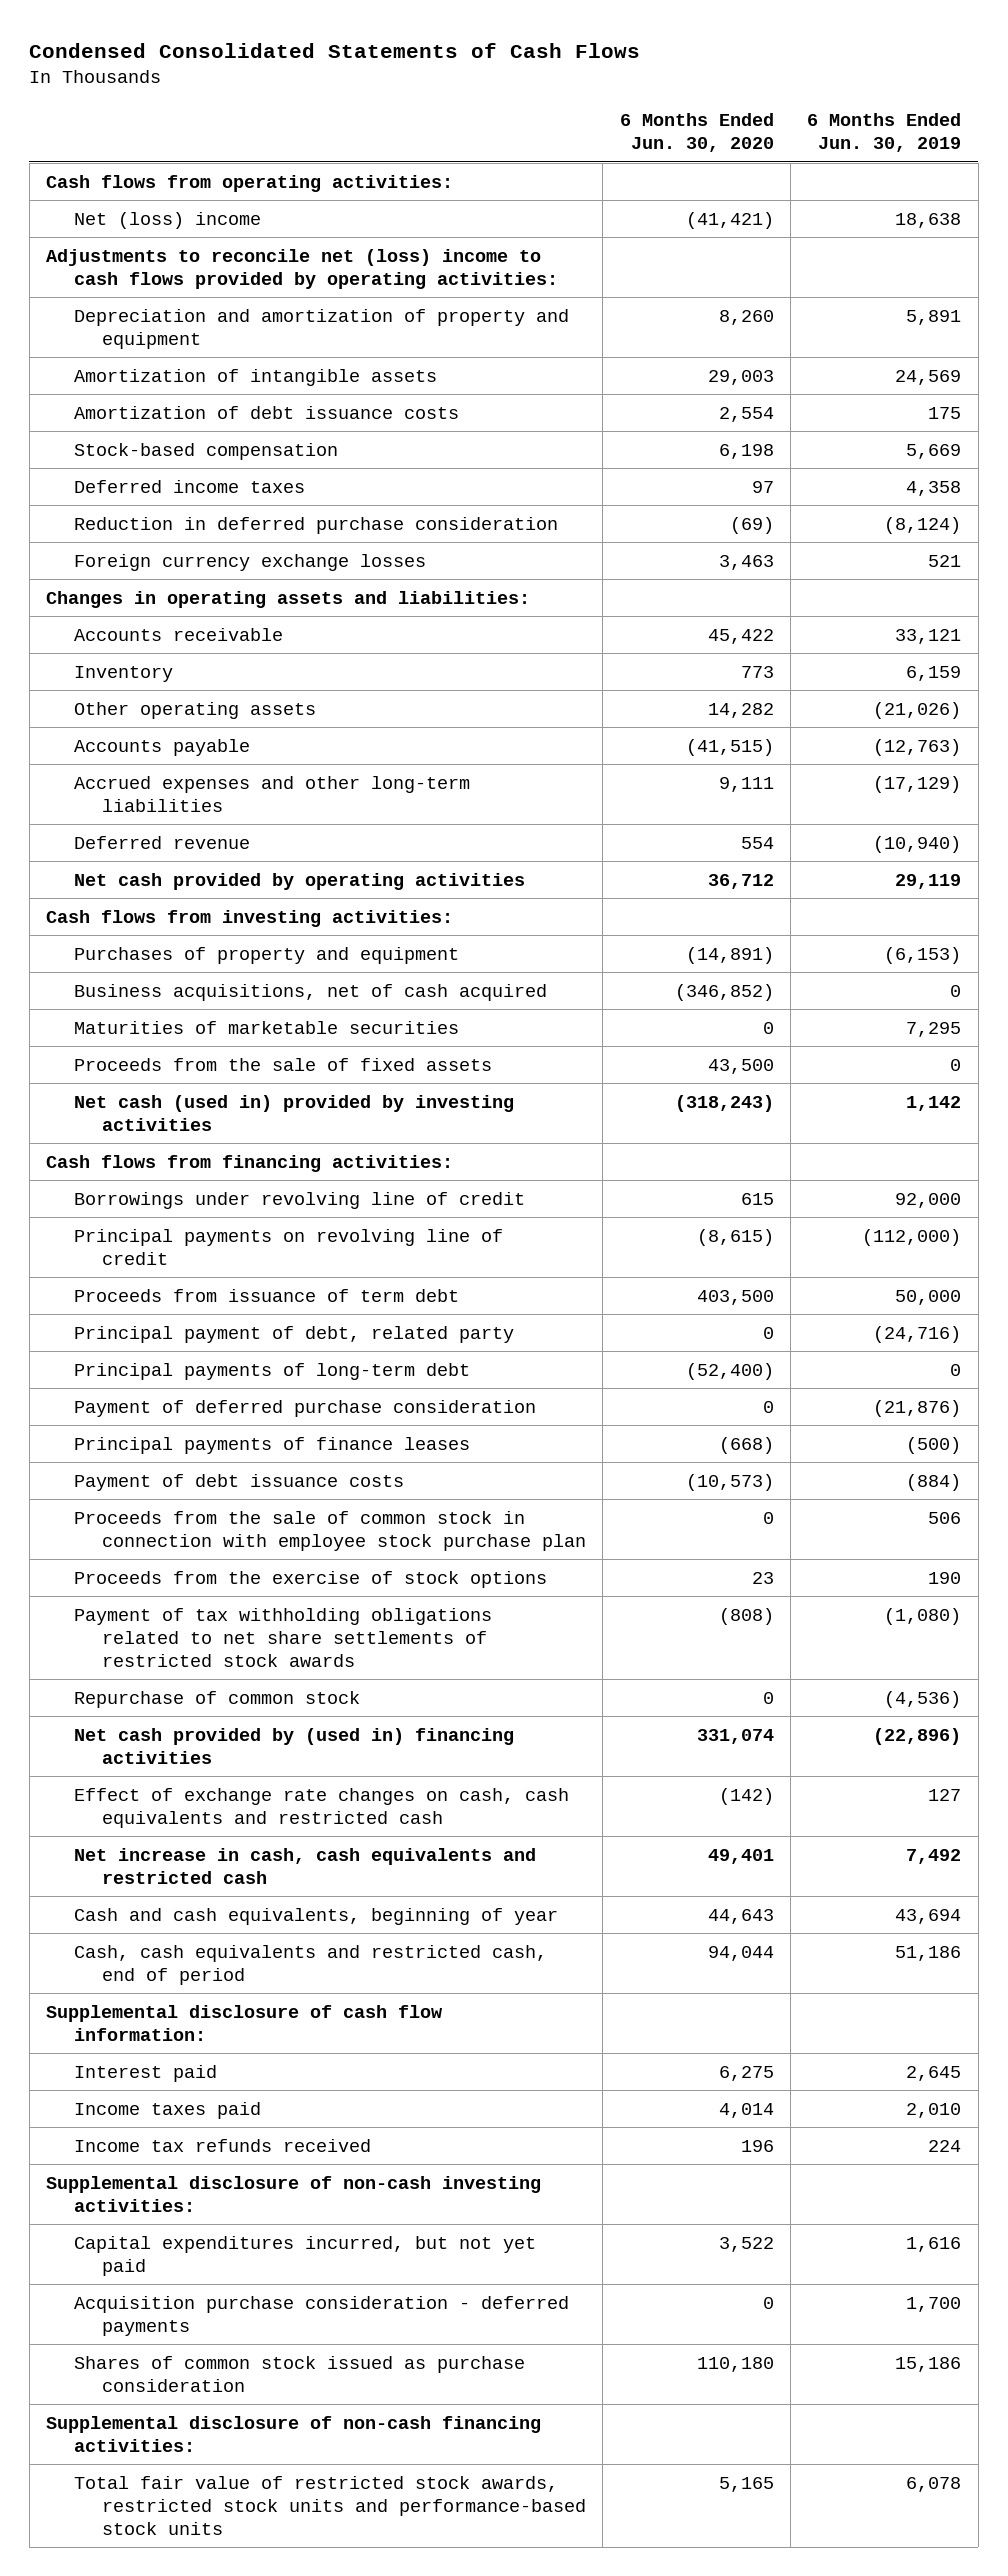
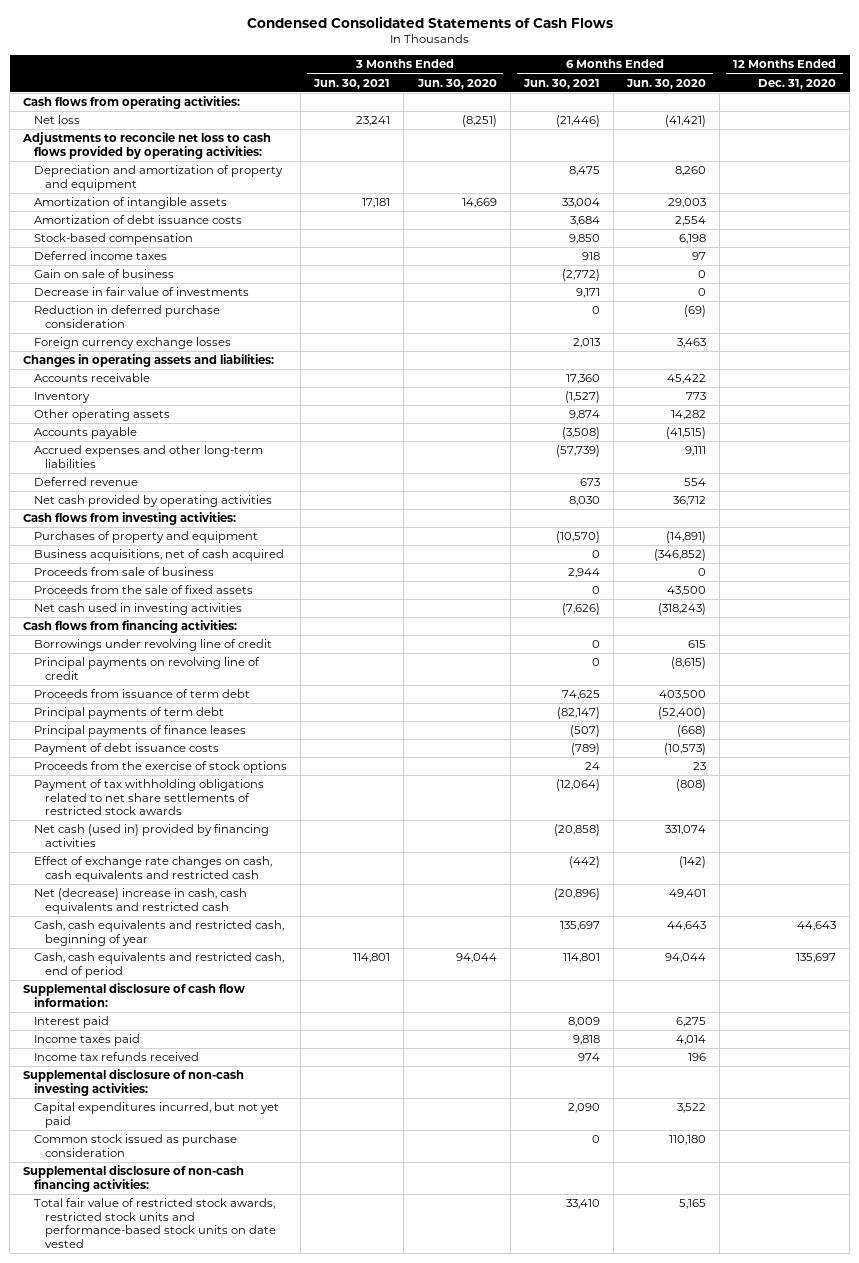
- | 6 Months Ended Jun. 30, 2020 | 6 Months Ended Jun. 30, 2019
+ | 3 Months Ended Jun. 30, 2021 | 3 Months Ended Jun. 30, 2020 | 6 Months Ended Jun. 30, 2021 | 6 Months Ended Jun. 30, 2020 | 12 Months Ended Dec. 31, 2020
- Net (loss) income | (41,421) | 18,638
- Adjustments to reconcile net (loss) income to cash flows provided by operating activities:
+ Net loss | 23,241 | (8,251) | (21,446) | (41,421) |
+ Adjustments to reconcile net loss to cash flows provided by operating activities:
+ Gain on sale of business | | | (2,772) | 0 |
+ Decrease in fair value of investments | | | 9,171 | 0 |
- Maturities of marketable securities | 0 | 7,295
+ Proceeds from sale of business | | | 2,944 | 0 |
- Net cash (used in) provided by investing activities | (318,243) | 1,142
+ Net cash used in investing activities | | | (7,626) | (318,243) |
- Principal payment of debt, related party | 0 | (24,716)
- Principal payments of long-term debt | (52,400) | 0
- Payment of deferred purchase consideration | 0 | (21,876)
+ Principal payments of term debt | | | (82,147) | (52,400) |
- Proceeds from the sale of common stock in connection with employee stock purchase plan | 0 | 506
- Repurchase of common stock | 0 | (4,536)
- Net cash provided by (used in) financing activities | 331,074 | (22,896)
+ Net cash (used in) provided by financing activities | | | (20,858) | 331,074 |
- Net increase in cash, cash equivalents and restricted cash | 49,401 | 7,492
- Cash and cash equivalents, beginning of year | 44,643 | 43,694
+ Net (decrease) increase in cash, cash equivalents and restricted cash | | | (20,896) | 49,401 |
+ Cash, cash equivalents and restricted cash, beginning of year | | | 135,697 | 44,643 | 44,643
- Acquisition purchase consideration - deferred payments | 0 | 1,700
- Shares of common stock issued as purchase consideration | 110,180 | 15,186
+ Common stock issued as purchase consideration | | | 0 | 110,180 |
- Total fair value of restricted stock awards, restricted stock units and performance-based stock units | 5,165 | 6,078
+ Total fair value of restricted stock awards, restricted stock units and performance-based stock units on date vested | | | 33,410 | 5,165 |

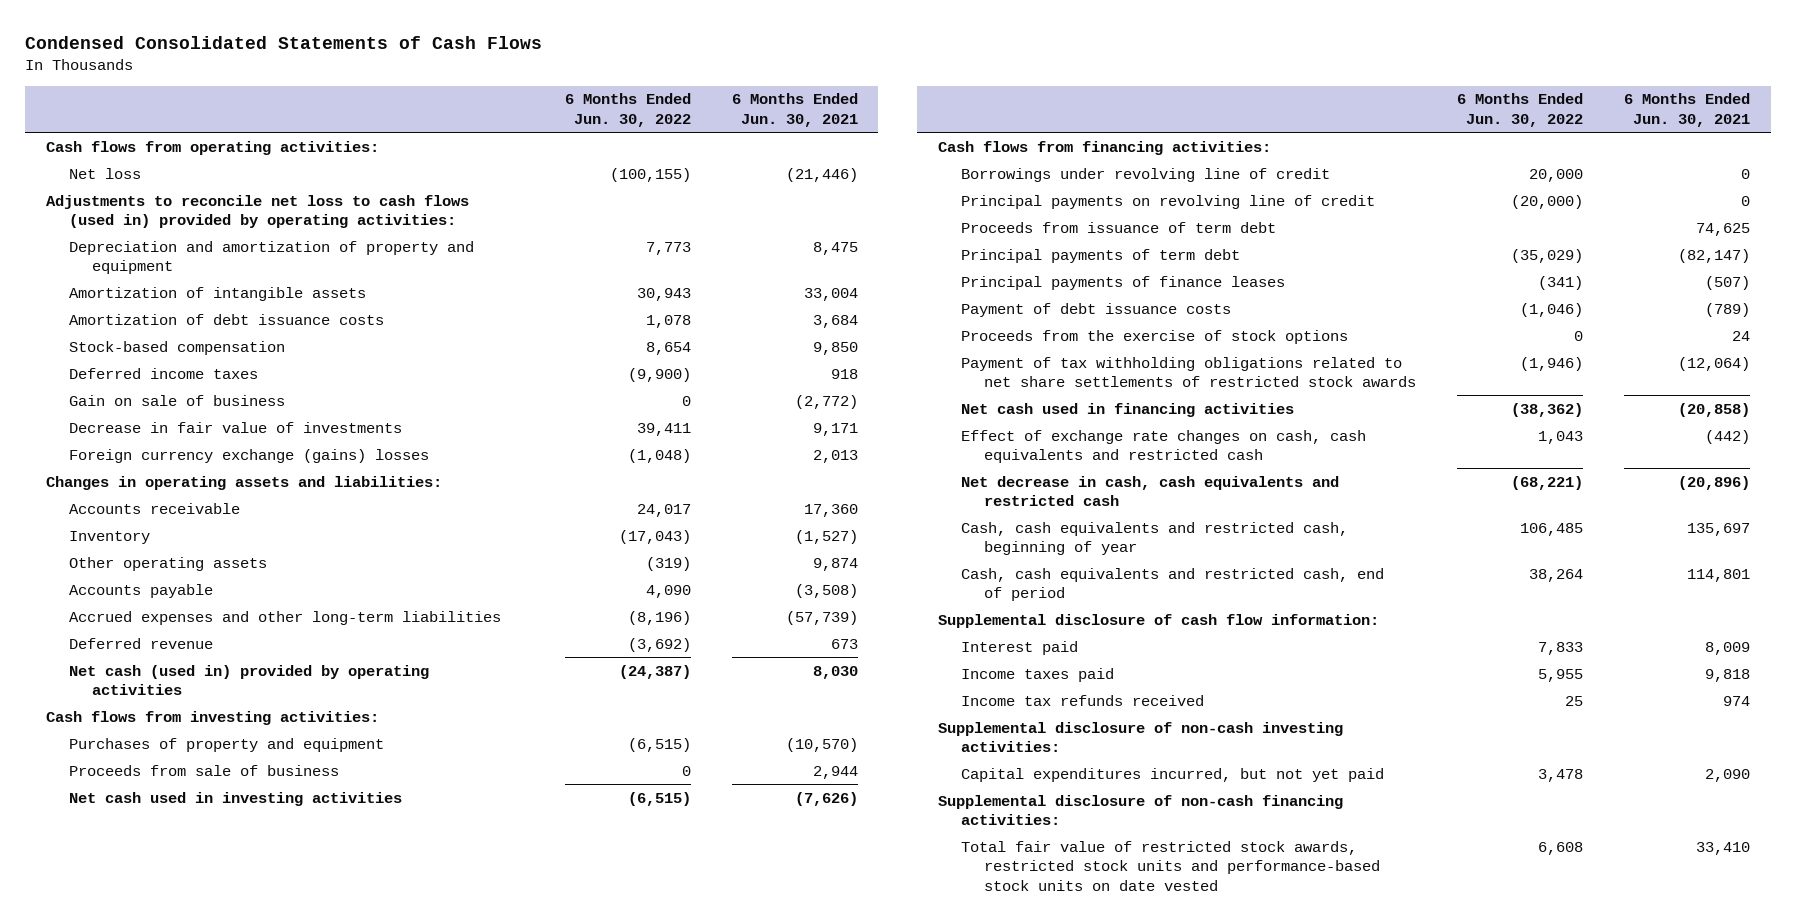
- | 3 Months Ended Jun. 30, 2021 | 3 Months Ended Jun. 30, 2020 | 6 Months Ended Jun. 30, 2021 | 6 Months Ended Jun. 30, 2020 | 12 Months Ended Dec. 31, 2020
+ | 6 Months Ended Jun. 30, 2022 | 6 Months Ended Jun. 30, 2021
- Adjustments to reconcile net loss to cash flows provided by operating activities:
+ Adjustments to reconcile net loss to cash flows (used in) provided by operating activities:
- Reduction in deferred purchase consideration | | | 0 | (69) |
- Foreign currency exchange losses | | | 2,013 | 3,463 |
+ Foreign currency exchange (gains) losses | (1,048) | 2,013
- Net cash provided by operating activities | | | 8,030 | 36,712 |
+ Net cash (used in) provided by operating activities | (24,387) | 8,030
- Business acquisitions, net of cash acquired | | | 0 | (346,852) |
- Proceeds from the sale of fixed assets | | | 0 | 43,500 |
- Net cash (used in) provided by financing activities | | | (20,858) | 331,074 |
+ Net cash used in financing activities | (38,362) | (20,858)
- Net (decrease) increase in cash, cash equivalents and restricted cash | | | (20,896) | 49,401 |
+ Net decrease in cash, cash equivalents and restricted cash | (68,221) | (20,896)
- Common stock issued as purchase consideration | | | 0 | 110,180 |

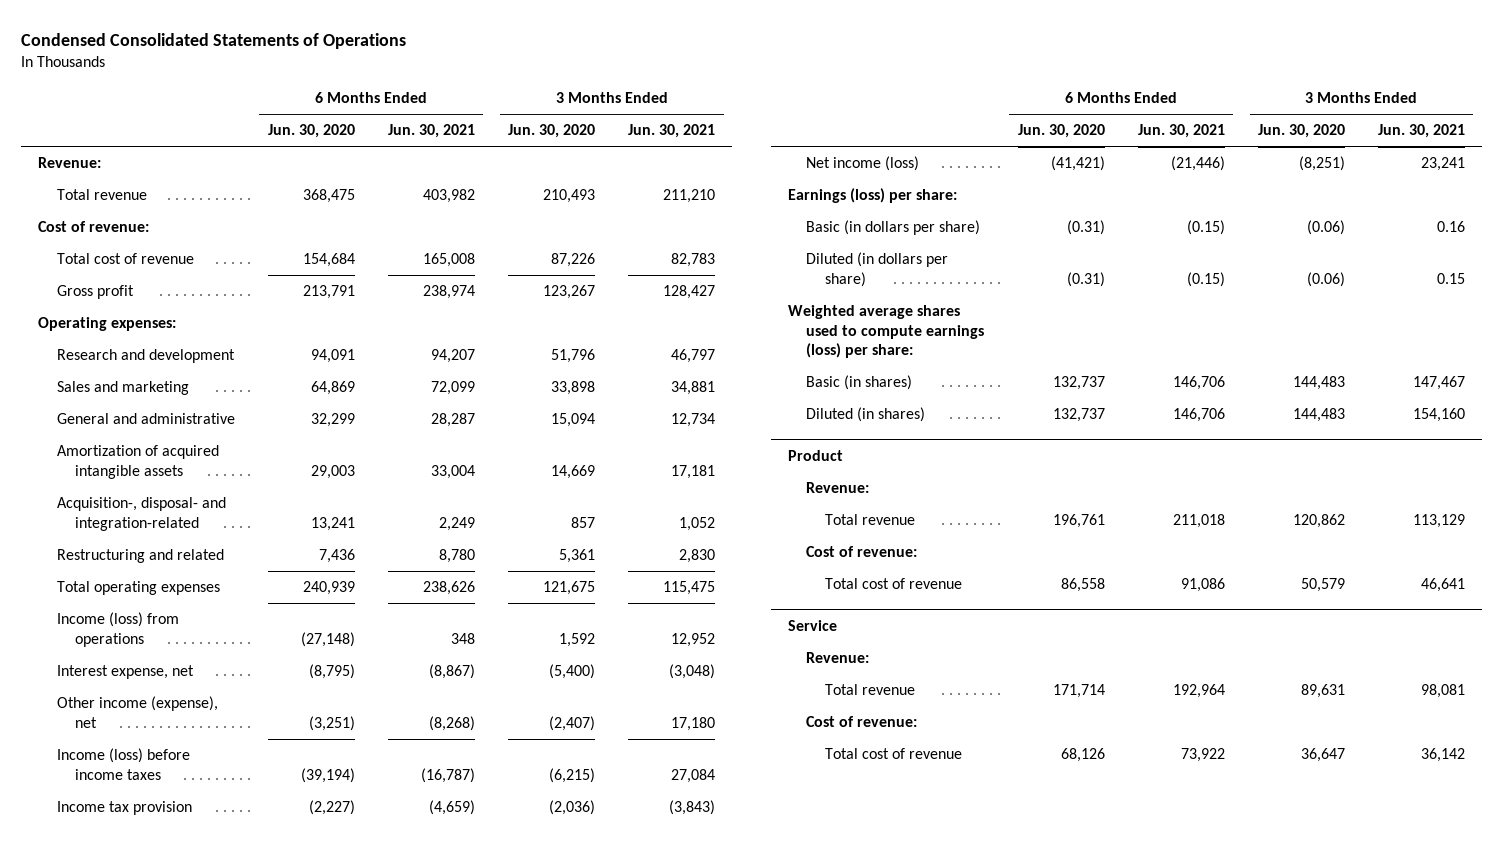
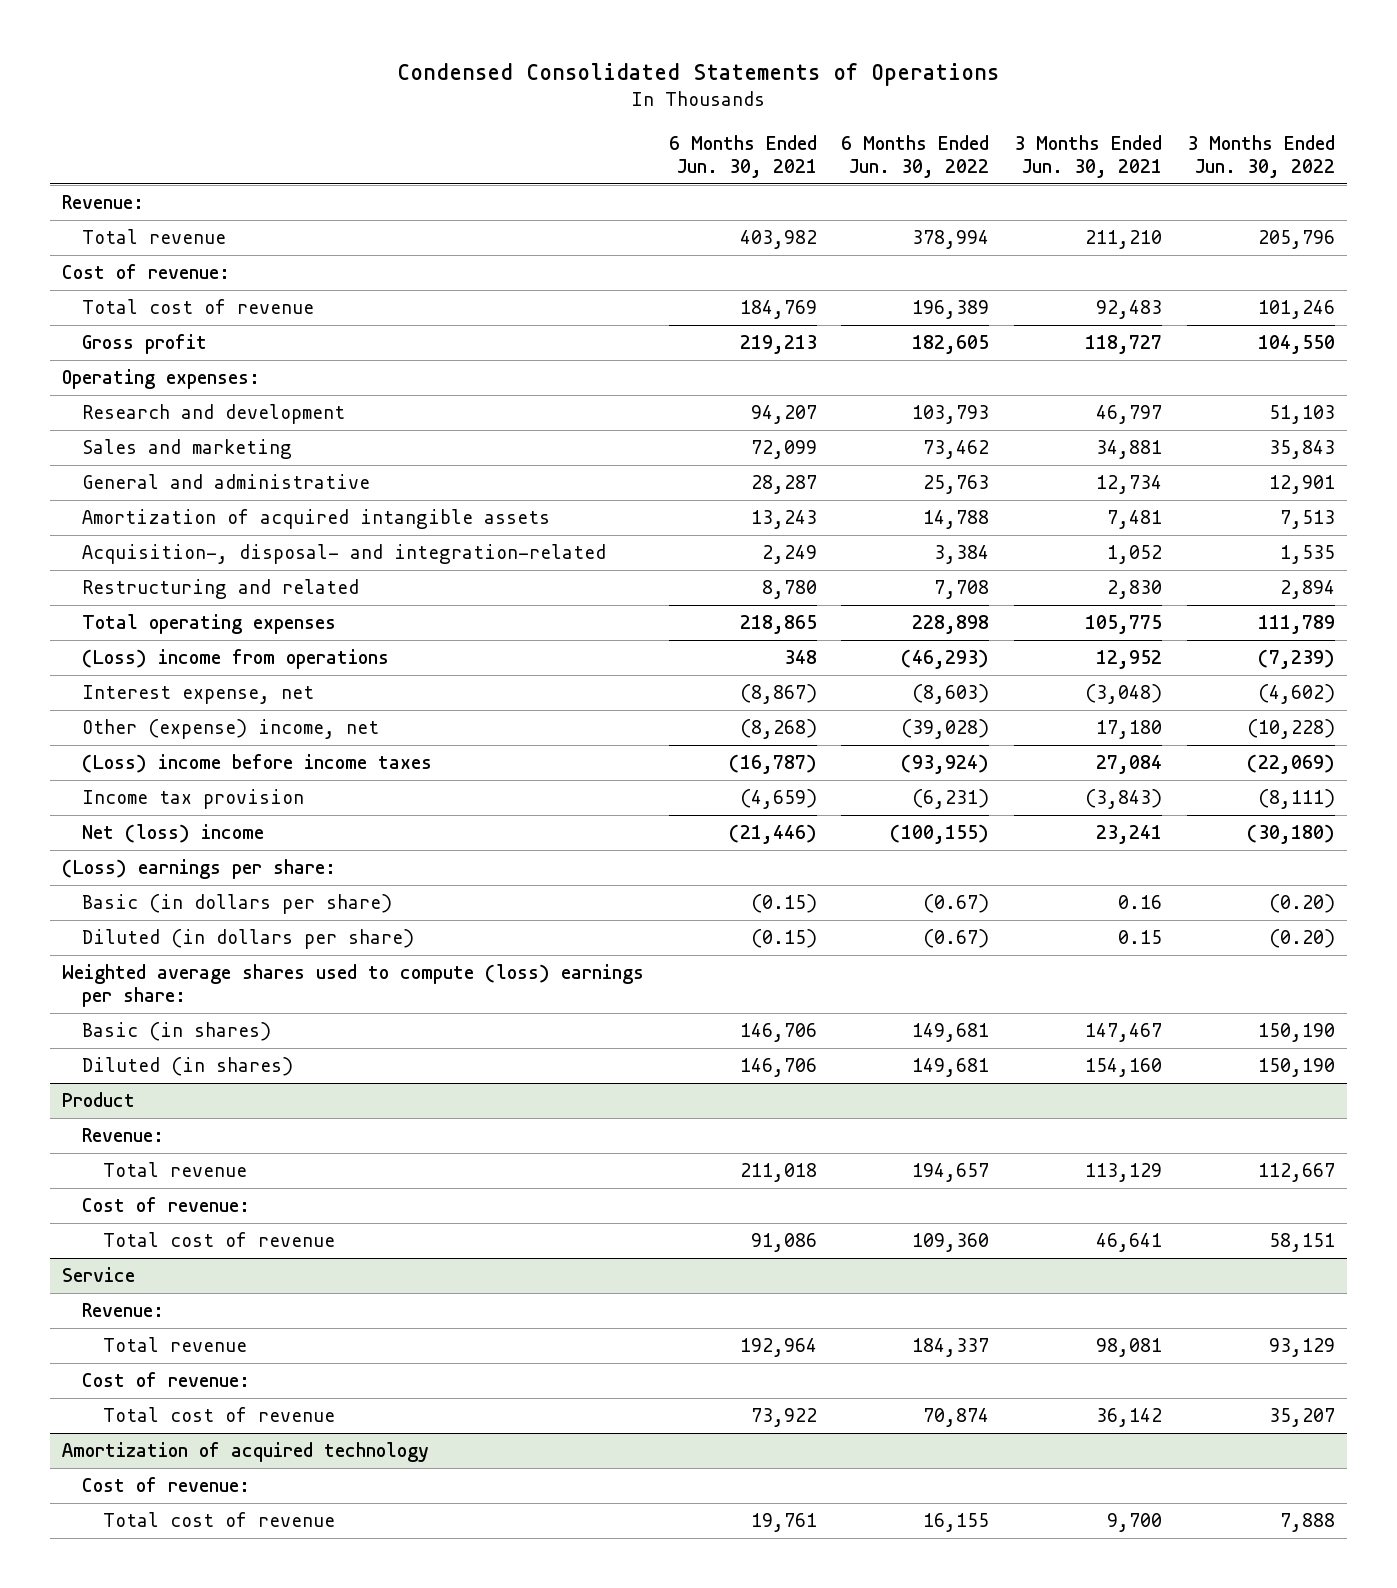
- | 6 Months Ended Jun. 30, 2020 | 6 Months Ended Jun. 30, 2021 | 3 Months Ended Jun. 30, 2020 | 3 Months Ended Jun. 30, 2021
+ | 6 Months Ended Jun. 30, 2021 | 6 Months Ended Jun. 30, 2022 | 3 Months Ended Jun. 30, 2021 | 3 Months Ended Jun. 30, 2022
- Total cost of revenue | 154,684 | 165,008 | 87,226 | 82,783
- Gross profit | 213,791 | 238,974 | 123,267 | 128,427
+ Total cost of revenue | 184,769 | 196,389 | 92,483 | 101,246
+ Gross profit | 219,213 | 182,605 | 118,727 | 104,550
- Amortization of acquired intangible assets | 29,003 | 33,004 | 14,669 | 17,181
+ Amortization of acquired intangible assets | 13,243 | 14,788 | 7,481 | 7,513
- Total operating expenses | 240,939 | 238,626 | 121,675 | 115,475
- Income (loss) from operations | (27,148) | 348 | 1,592 | 12,952
+ Total operating expenses | 218,865 | 228,898 | 105,775 | 111,789
+ (Loss) income from operations | 348 | (46,293) | 12,952 | (7,239)
- Other income (expense), net | (3,251) | (8,268) | (2,407) | 17,180
- Income (loss) before income taxes | (39,194) | (16,787) | (6,215) | 27,084
+ Other (expense) income, net | (8,268) | (39,028) | 17,180 | (10,228)
+ (Loss) income before income taxes | (16,787) | (93,924) | 27,084 | (22,069)
- Net income (loss) | (41,421) | (21,446) | (8,251) | 23,241
- Earnings (loss) per share:
+ Net (loss) income | (21,446) | (100,155) | 23,241 | (30,180)
+ (Loss) earnings per share:
- Weighted average shares used to compute earnings (loss) per share:
+ Weighted average shares used to compute (loss) earnings per share:
+ Amortization of acquired technology
+ Cost of revenue:
+ Total cost of revenue | 19,761 | 16,155 | 9,700 | 7,888

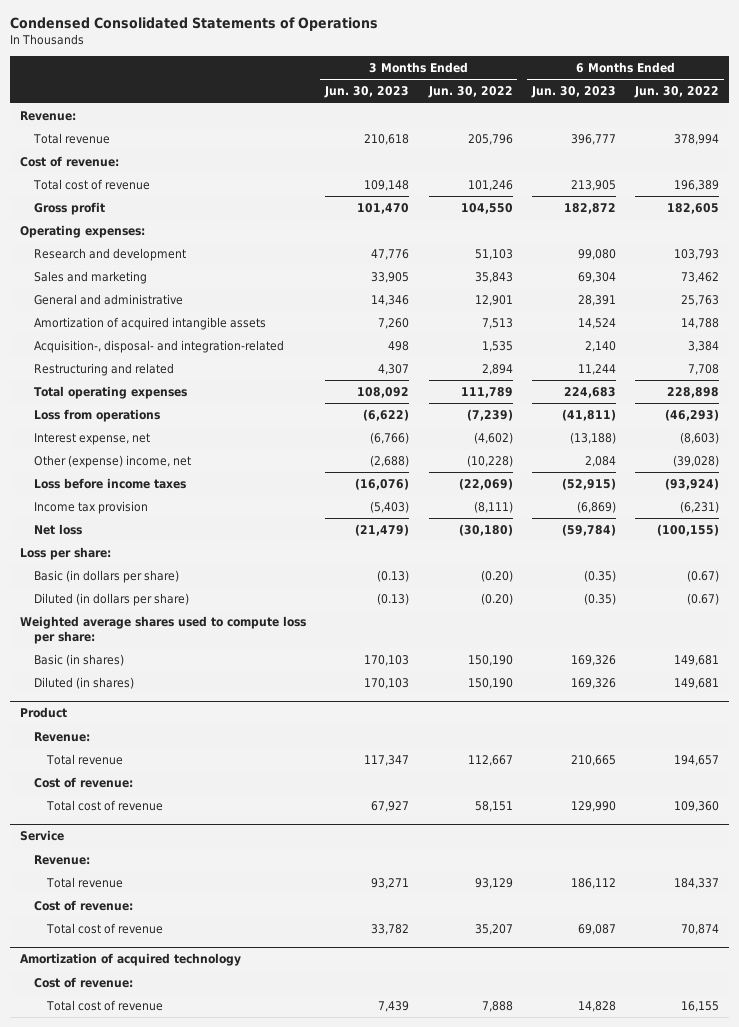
- | 6 Months Ended Jun. 30, 2021 | 6 Months Ended Jun. 30, 2022 | 3 Months Ended Jun. 30, 2021 | 3 Months Ended Jun. 30, 2022
+ | 3 Months Ended Jun. 30, 2023 | 3 Months Ended Jun. 30, 2022 | 6 Months Ended Jun. 30, 2023 | 6 Months Ended Jun. 30, 2022
- (Loss) income from operations | 348 | (46,293) | 12,952 | (7,239)
+ Loss from operations | (6,622) | (7,239) | (41,811) | (46,293)
- (Loss) income before income taxes | (16,787) | (93,924) | 27,084 | (22,069)
+ Loss before income taxes | (16,076) | (22,069) | (52,915) | (93,924)
- Net (loss) income | (21,446) | (100,155) | 23,241 | (30,180)
- (Loss) earnings per share:
+ Net loss | (21,479) | (30,180) | (59,784) | (100,155)
+ Loss per share:
- Weighted average shares used to compute (loss) earnings per share:
+ Weighted average shares used to compute loss per share:

